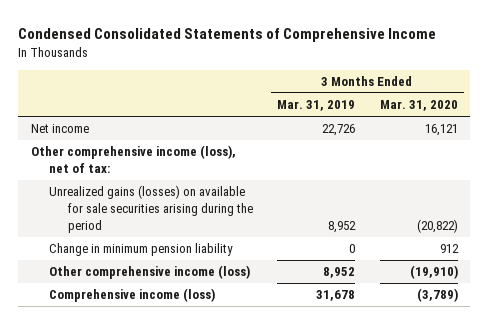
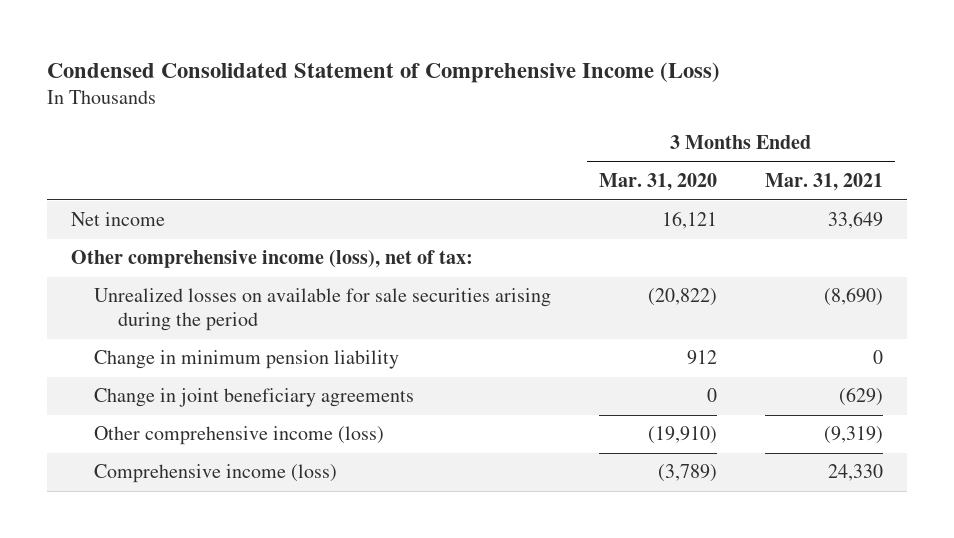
- Condensed Consolidated Statements of Comprehensive Income
+ Condensed Consolidated Statement of Comprehensive Income (Loss)
- | 3 Months Ended Mar. 31, 2019 | 3 Months Ended Mar. 31, 2020
+ | 3 Months Ended Mar. 31, 2020 | 3 Months Ended Mar. 31, 2021
- Unrealized gains (losses) on available for sale securities arising during the period | 8,952 | (20,822)
+ Unrealized losses on available for sale securities arising during the period | (20,822) | (8,690)
+ Change in joint beneficiary agreements | 0 | (629)

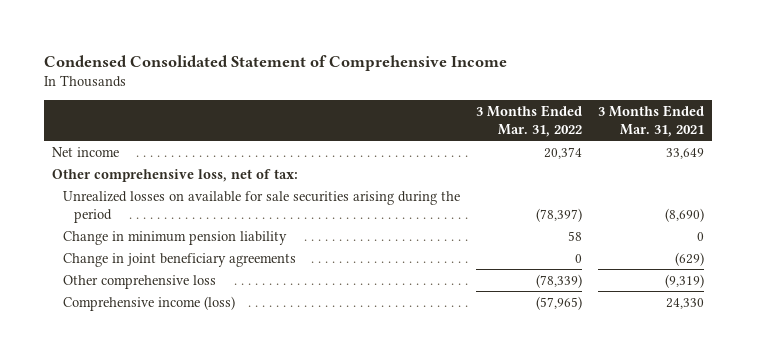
- Condensed Consolidated Statement of Comprehensive Income (Loss)
+ Condensed Consolidated Statement of Comprehensive Income
- | 3 Months Ended Mar. 31, 2020 | 3 Months Ended Mar. 31, 2021
+ | 3 Months Ended Mar. 31, 2022 | 3 Months Ended Mar. 31, 2021
- Other comprehensive income (loss), net of tax:
+ Other comprehensive loss, net of tax:
- Other comprehensive income (loss) | (19,910) | (9,319)
+ Other comprehensive loss | (78,339) | (9,319)

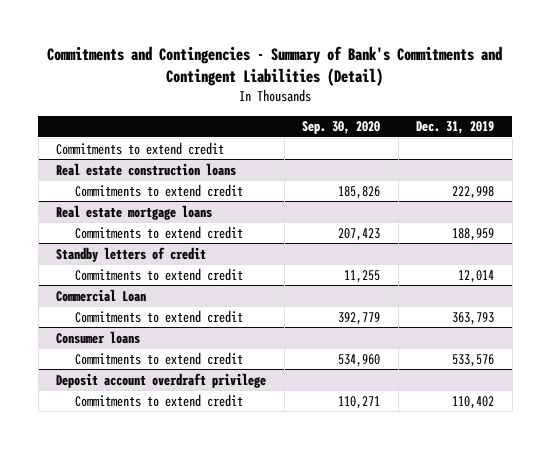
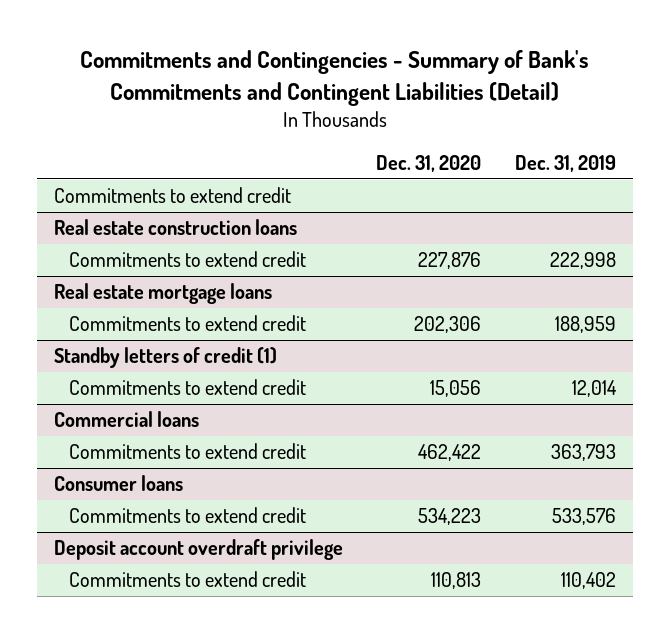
- | Sep. 30, 2020 | Dec. 31, 2019
+ | Dec. 31, 2020 | Dec. 31, 2019
- Standby letters of credit
+ Standby letters of credit (1)
- Commercial Loan
+ Commercial loans

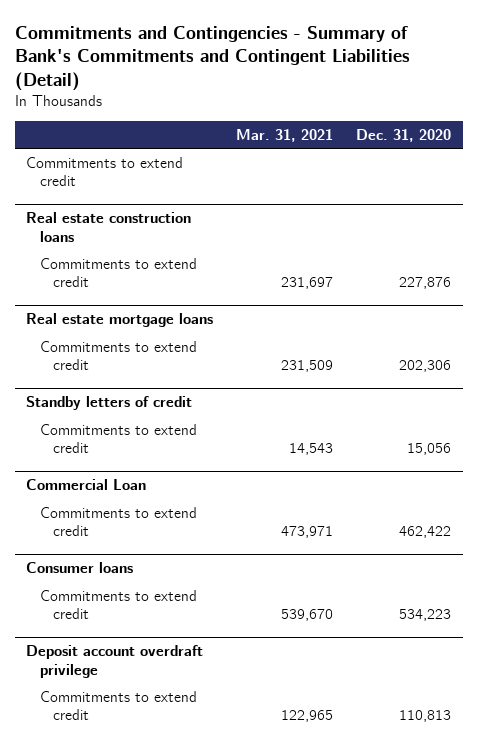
- | Dec. 31, 2020 | Dec. 31, 2019
+ | Mar. 31, 2021 | Dec. 31, 2020
- Standby letters of credit (1)
+ Standby letters of credit
- Commercial loans
+ Commercial Loan

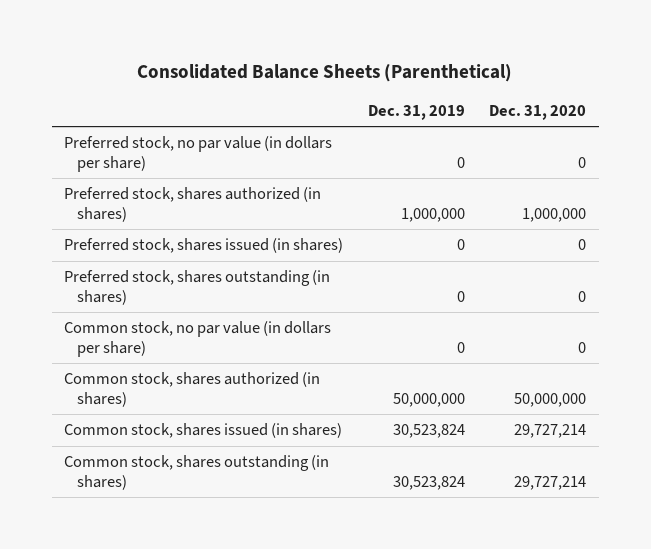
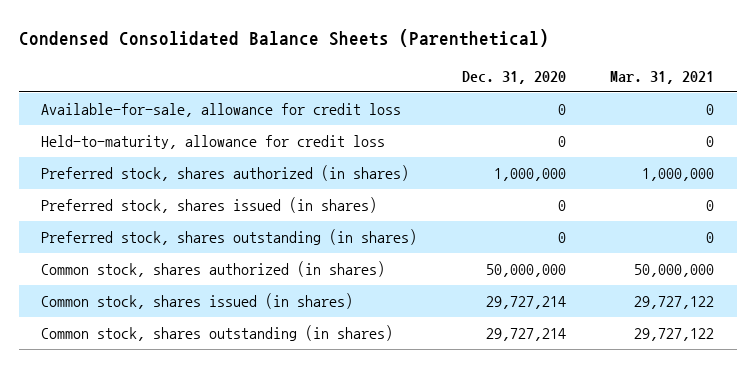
- Consolidated Balance Sheets (Parenthetical)
+ Condensed Consolidated Balance Sheets (Parenthetical)
- | Dec. 31, 2019 | Dec. 31, 2020
+ | Dec. 31, 2020 | Mar. 31, 2021
- Preferred stock, no par value (in dollars per share) | 0 | 0
+ Available-for-sale, allowance for credit loss | 0 | 0
+ Held-to-maturity, allowance for credit loss | 0 | 0
- Common stock, no par value (in dollars per share) | 0 | 0

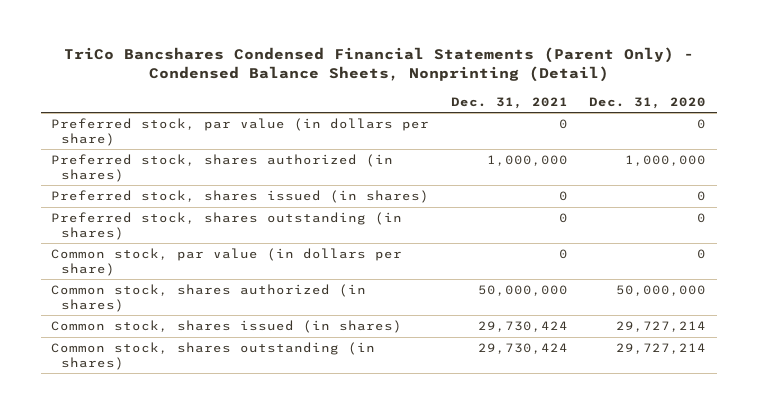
- Condensed Consolidated Balance Sheets (Parenthetical)
+ TriCo Bancshares Condensed Financial Statements (Parent Only) - Condensed Balance Sheets, Nonprinting (Detail)
- | Dec. 31, 2020 | Mar. 31, 2021
+ | Dec. 31, 2021 | Dec. 31, 2020
- Available-for-sale, allowance for credit loss | 0 | 0
- Held-to-maturity, allowance for credit loss | 0 | 0
+ Preferred stock, par value (in dollars per share) | 0 | 0
+ Common stock, par value (in dollars per share) | 0 | 0

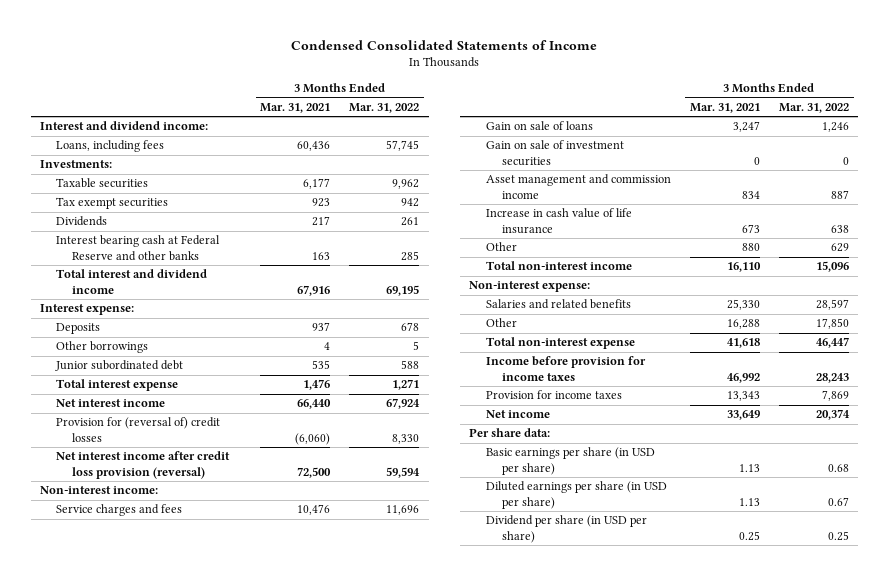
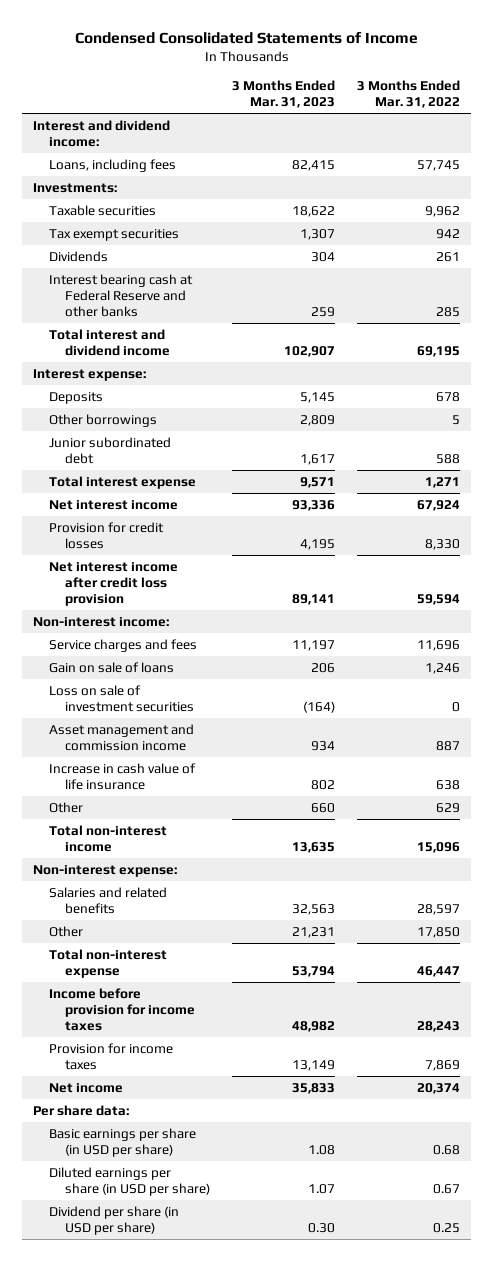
- | 3 Months Ended Mar. 31, 2021 | 3 Months Ended Mar. 31, 2022
+ | 3 Months Ended Mar. 31, 2023 | 3 Months Ended Mar. 31, 2022
- Provision for (reversal of) credit losses | (6,060) | 8,330
- Net interest income after credit loss provision (reversal) | 72,500 | 59,594
+ Provision for credit losses | 4,195 | 8,330
+ Net interest income after credit loss provision | 89,141 | 59,594
- Gain on sale of investment securities | 0 | 0
+ Loss on sale of investment securities | (164) | 0

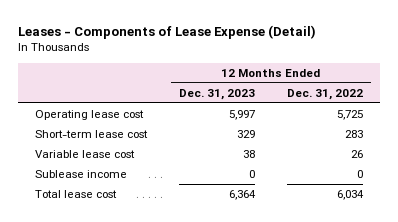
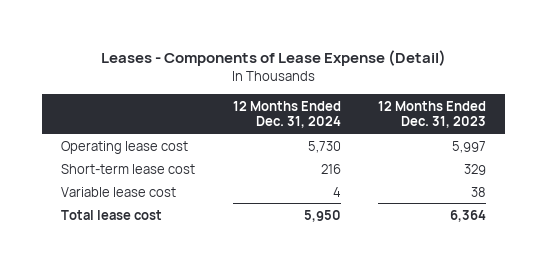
- | 12 Months Ended Dec. 31, 2023 | 12 Months Ended Dec. 31, 2022
+ | 12 Months Ended Dec. 31, 2024 | 12 Months Ended Dec. 31, 2023
- Sublease income | 0 | 0

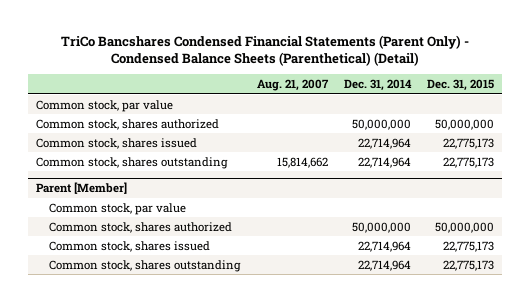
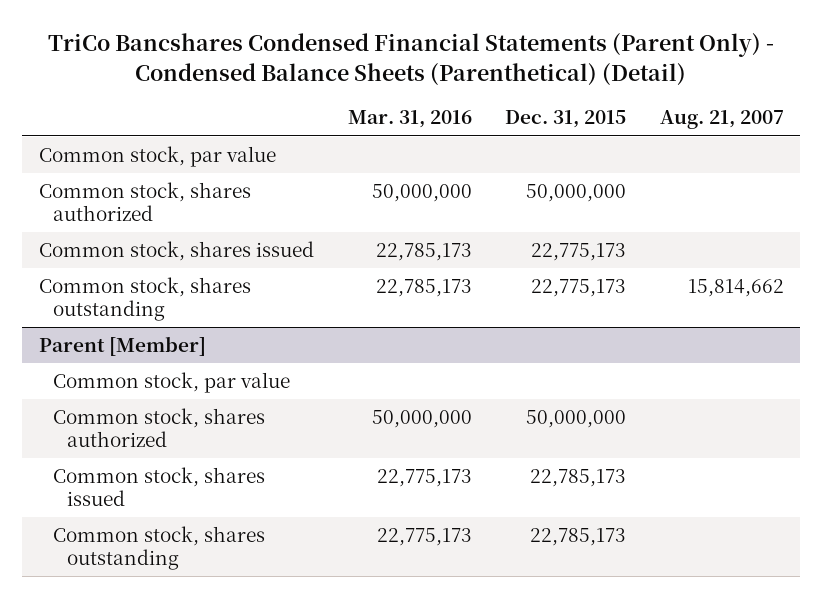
- | Aug. 21, 2007 | Dec. 31, 2014 | Dec. 31, 2015
+ | Mar. 31, 2016 | Dec. 31, 2015 | Aug. 21, 2007
@ Parent [Member]
- Common stock, shares issued | | 22,714,964 | 22,775,173
- Common stock, shares outstanding | | 22,714,964 | 22,775,173
+ Common stock, shares issued | 22,775,173 | 22,785,173 |
+ Common stock, shares outstanding | 22,775,173 | 22,785,173 |

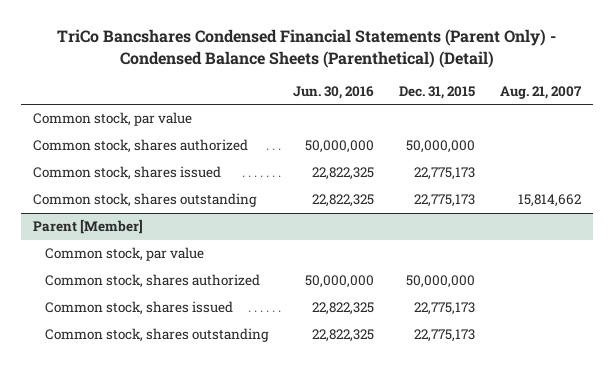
- | Mar. 31, 2016 | Dec. 31, 2015 | Aug. 21, 2007
+ | Jun. 30, 2016 | Dec. 31, 2015 | Aug. 21, 2007
@ Parent [Member]
- Common stock, shares issued | 22,775,173 | 22,785,173 |
- Common stock, shares outstanding | 22,775,173 | 22,785,173 |
+ Common stock, shares issued | 22,822,325 | 22,775,173 |
+ Common stock, shares outstanding | 22,822,325 | 22,775,173 |

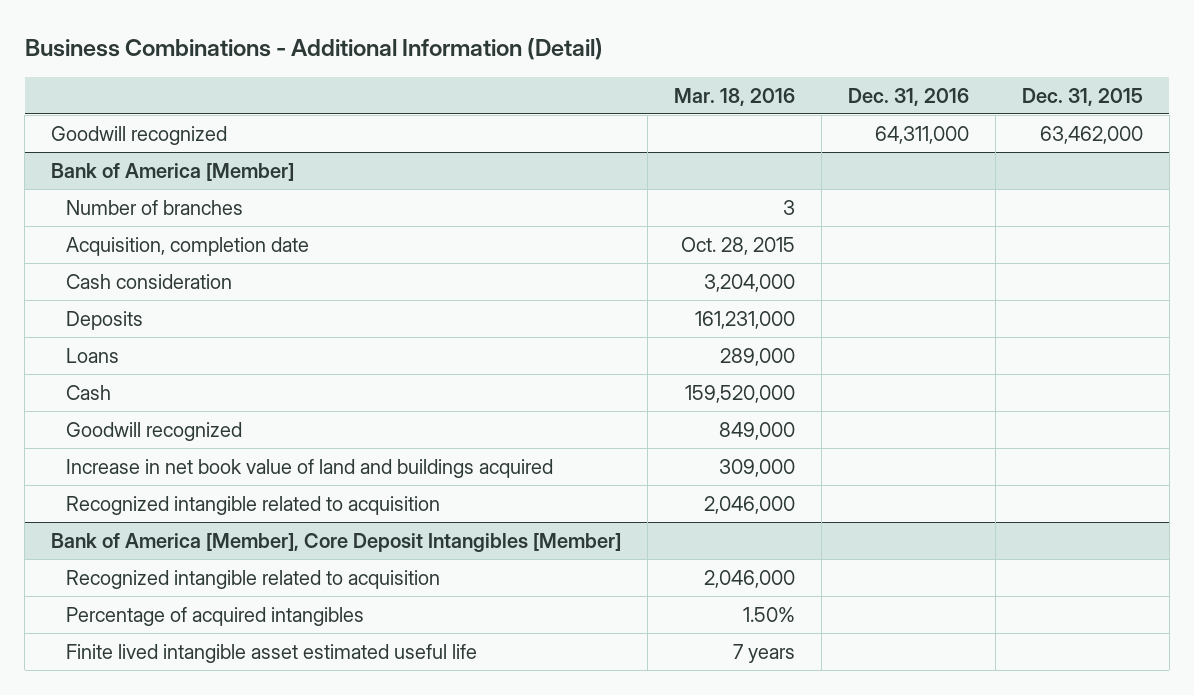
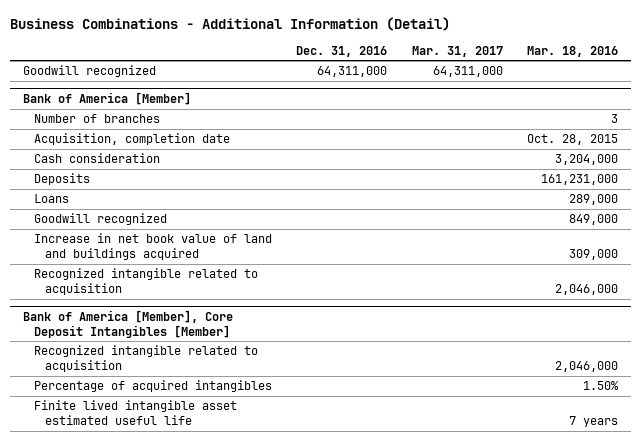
- | Mar. 18, 2016 | Dec. 31, 2016 | Dec. 31, 2015
+ | Dec. 31, 2016 | Mar. 31, 2017 | Mar. 18, 2016
@ Bank of America [Member]
- Cash | 159,520,000 | |

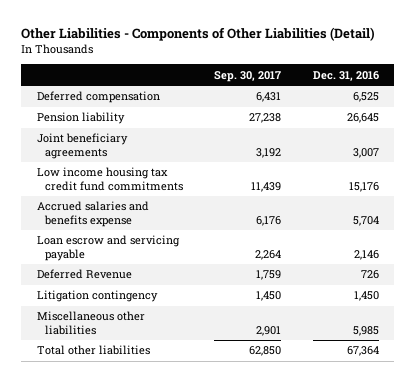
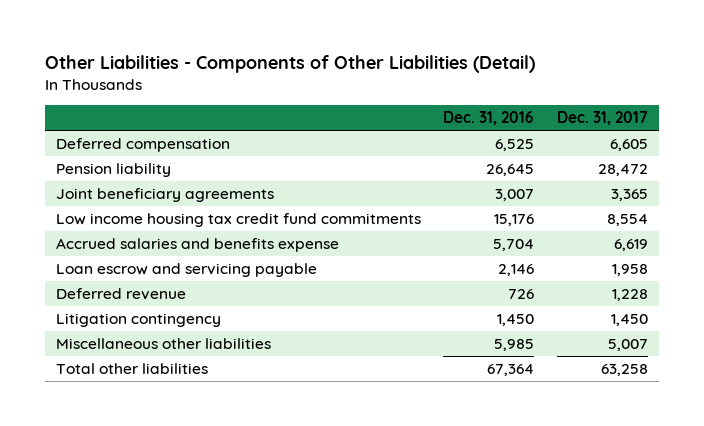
- | Sep. 30, 2017 | Dec. 31, 2016
+ | Dec. 31, 2016 | Dec. 31, 2017
- Deferred Revenue | 1,759 | 726
+ Deferred revenue | 726 | 1,228

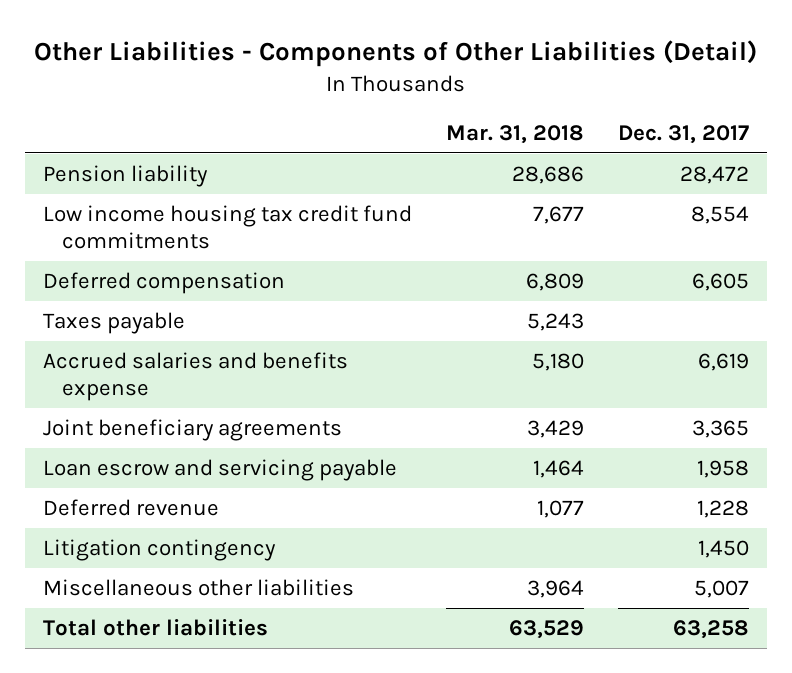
- | Dec. 31, 2016 | Dec. 31, 2017
+ | Mar. 31, 2018 | Dec. 31, 2017
moved down: Deferred compensation | 6,809 | 6,605
+ Taxes payable | 5,243 |
moved down: Joint beneficiary agreements | 3,429 | 3,365

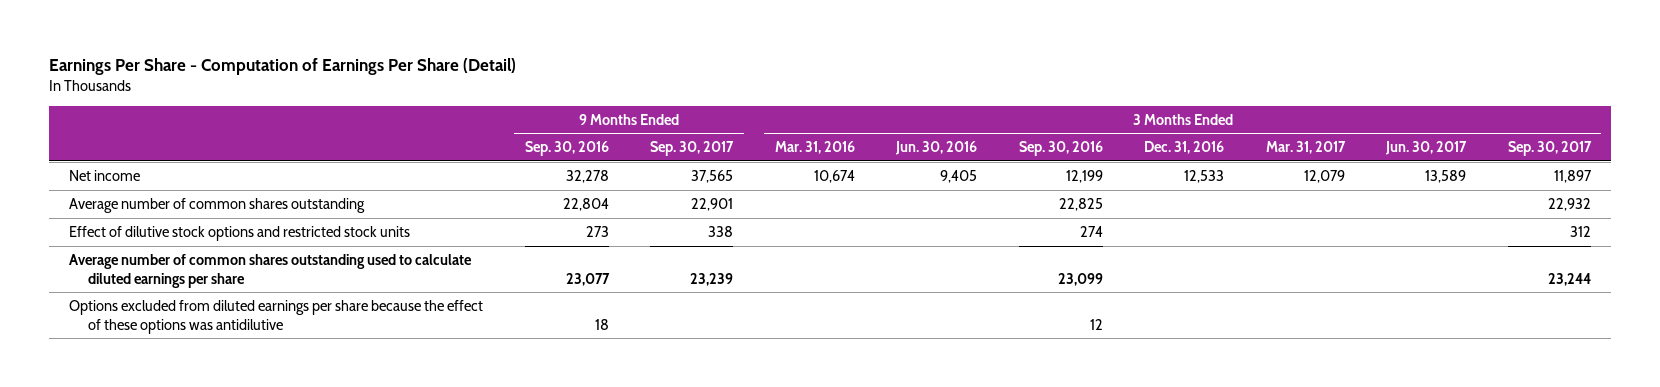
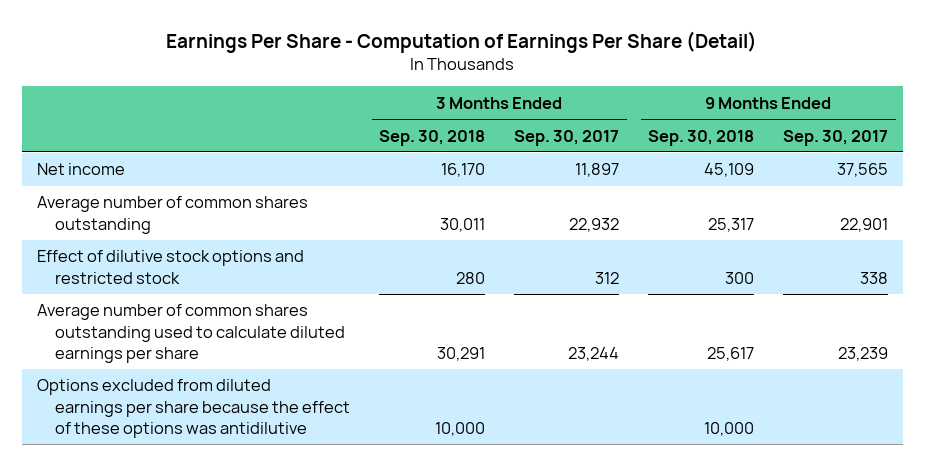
- | 9 Months Ended Sep. 30, 2016 | 9 Months Ended Sep. 30, 2017 | 3 Months Ended Mar. 31, 2016 | 3 Months Ended Jun. 30, 2016 | 3 Months Ended Sep. 30, 2016 | 3 Months Ended Dec. 31, 2016 | 3 Months Ended Mar. 31, 2017 | 3 Months Ended Jun. 30, 2017 | 3 Months Ended Sep. 30, 2017
+ | 3 Months Ended Sep. 30, 2018 | 3 Months Ended Sep. 30, 2017 | 9 Months Ended Sep. 30, 2018 | 9 Months Ended Sep. 30, 2017
- Effect of dilutive stock options and restricted stock units | 273 | 338 | | | 274 | | | | 312
+ Effect of dilutive stock options and restricted stock | 280 | 312 | 300 | 338

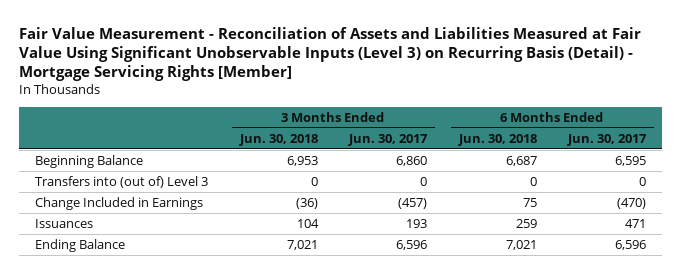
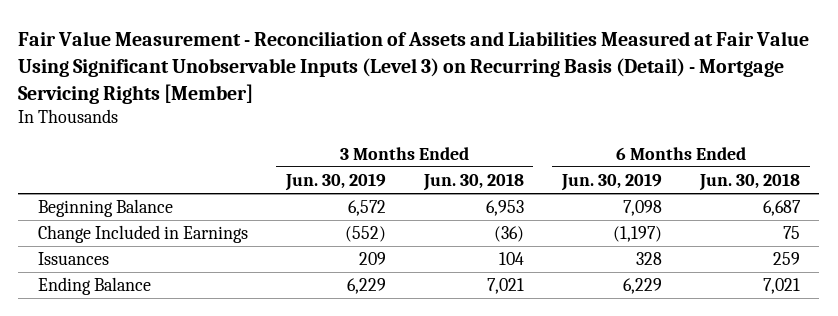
- | 3 Months Ended Jun. 30, 2018 | 3 Months Ended Jun. 30, 2017 | 6 Months Ended Jun. 30, 2018 | 6 Months Ended Jun. 30, 2017
+ | 3 Months Ended Jun. 30, 2019 | 3 Months Ended Jun. 30, 2018 | 6 Months Ended Jun. 30, 2019 | 6 Months Ended Jun. 30, 2018
- Transfers into (out of) Level 3 | 0 | 0 | 0 | 0

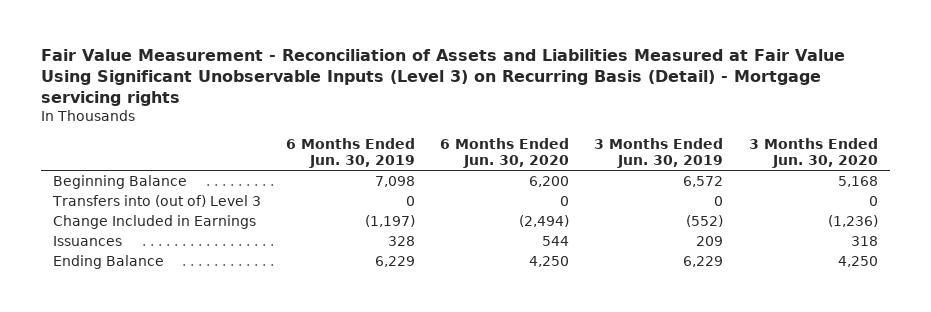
- Fair Value Measurement - Reconciliation of Assets and Liabilities Measured at Fair Value Using Significant Unobservable Inputs (Level 3) on Recurring Basis (Detail) - Mortgage Servicing Rights [Member]
+ Fair Value Measurement - Reconciliation of Assets and Liabilities Measured at Fair Value Using Significant Unobservable Inputs (Level 3) on Recurring Basis (Detail) - Mortgage servicing rights
- | 3 Months Ended Jun. 30, 2019 | 3 Months Ended Jun. 30, 2018 | 6 Months Ended Jun. 30, 2019 | 6 Months Ended Jun. 30, 2018
+ | 6 Months Ended Jun. 30, 2019 | 6 Months Ended Jun. 30, 2020 | 3 Months Ended Jun. 30, 2019 | 3 Months Ended Jun. 30, 2020
+ Transfers into (out of) Level 3 | 0 | 0 | 0 | 0

